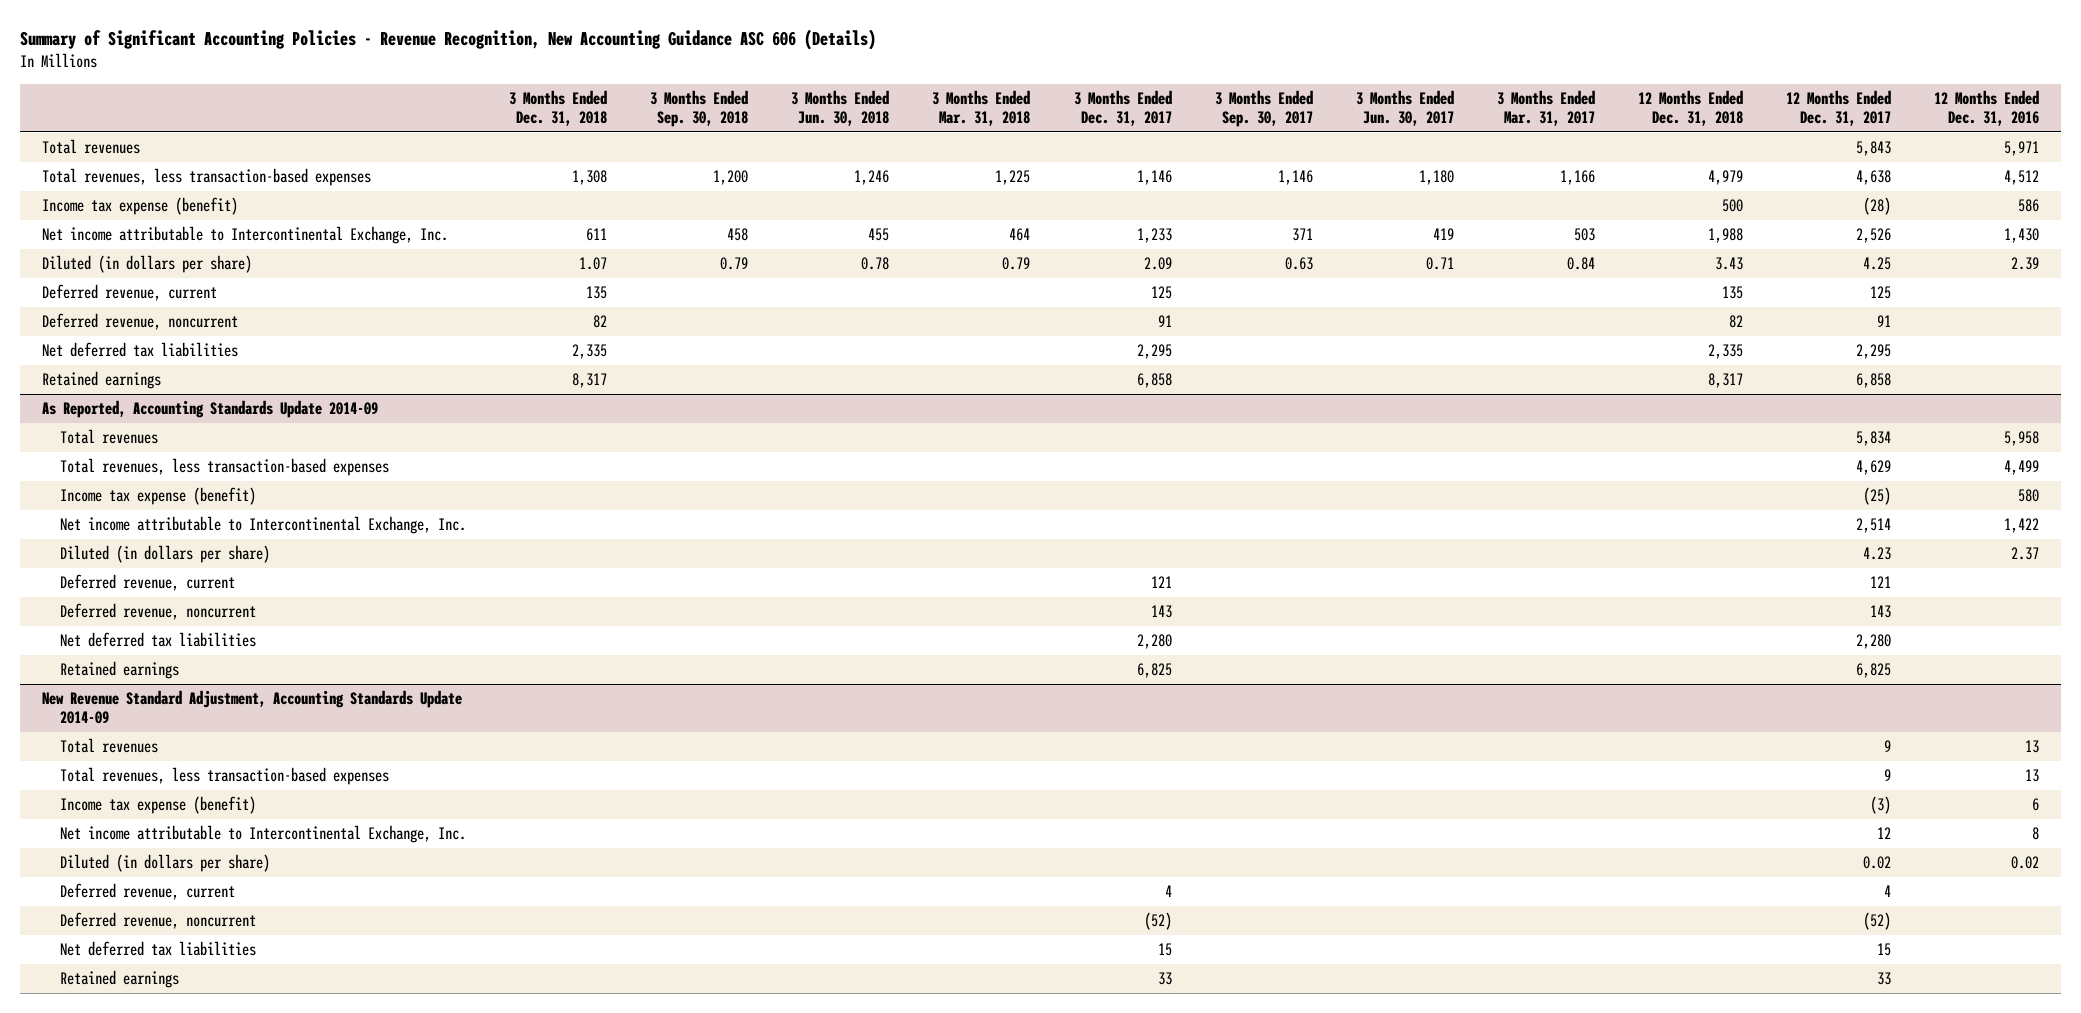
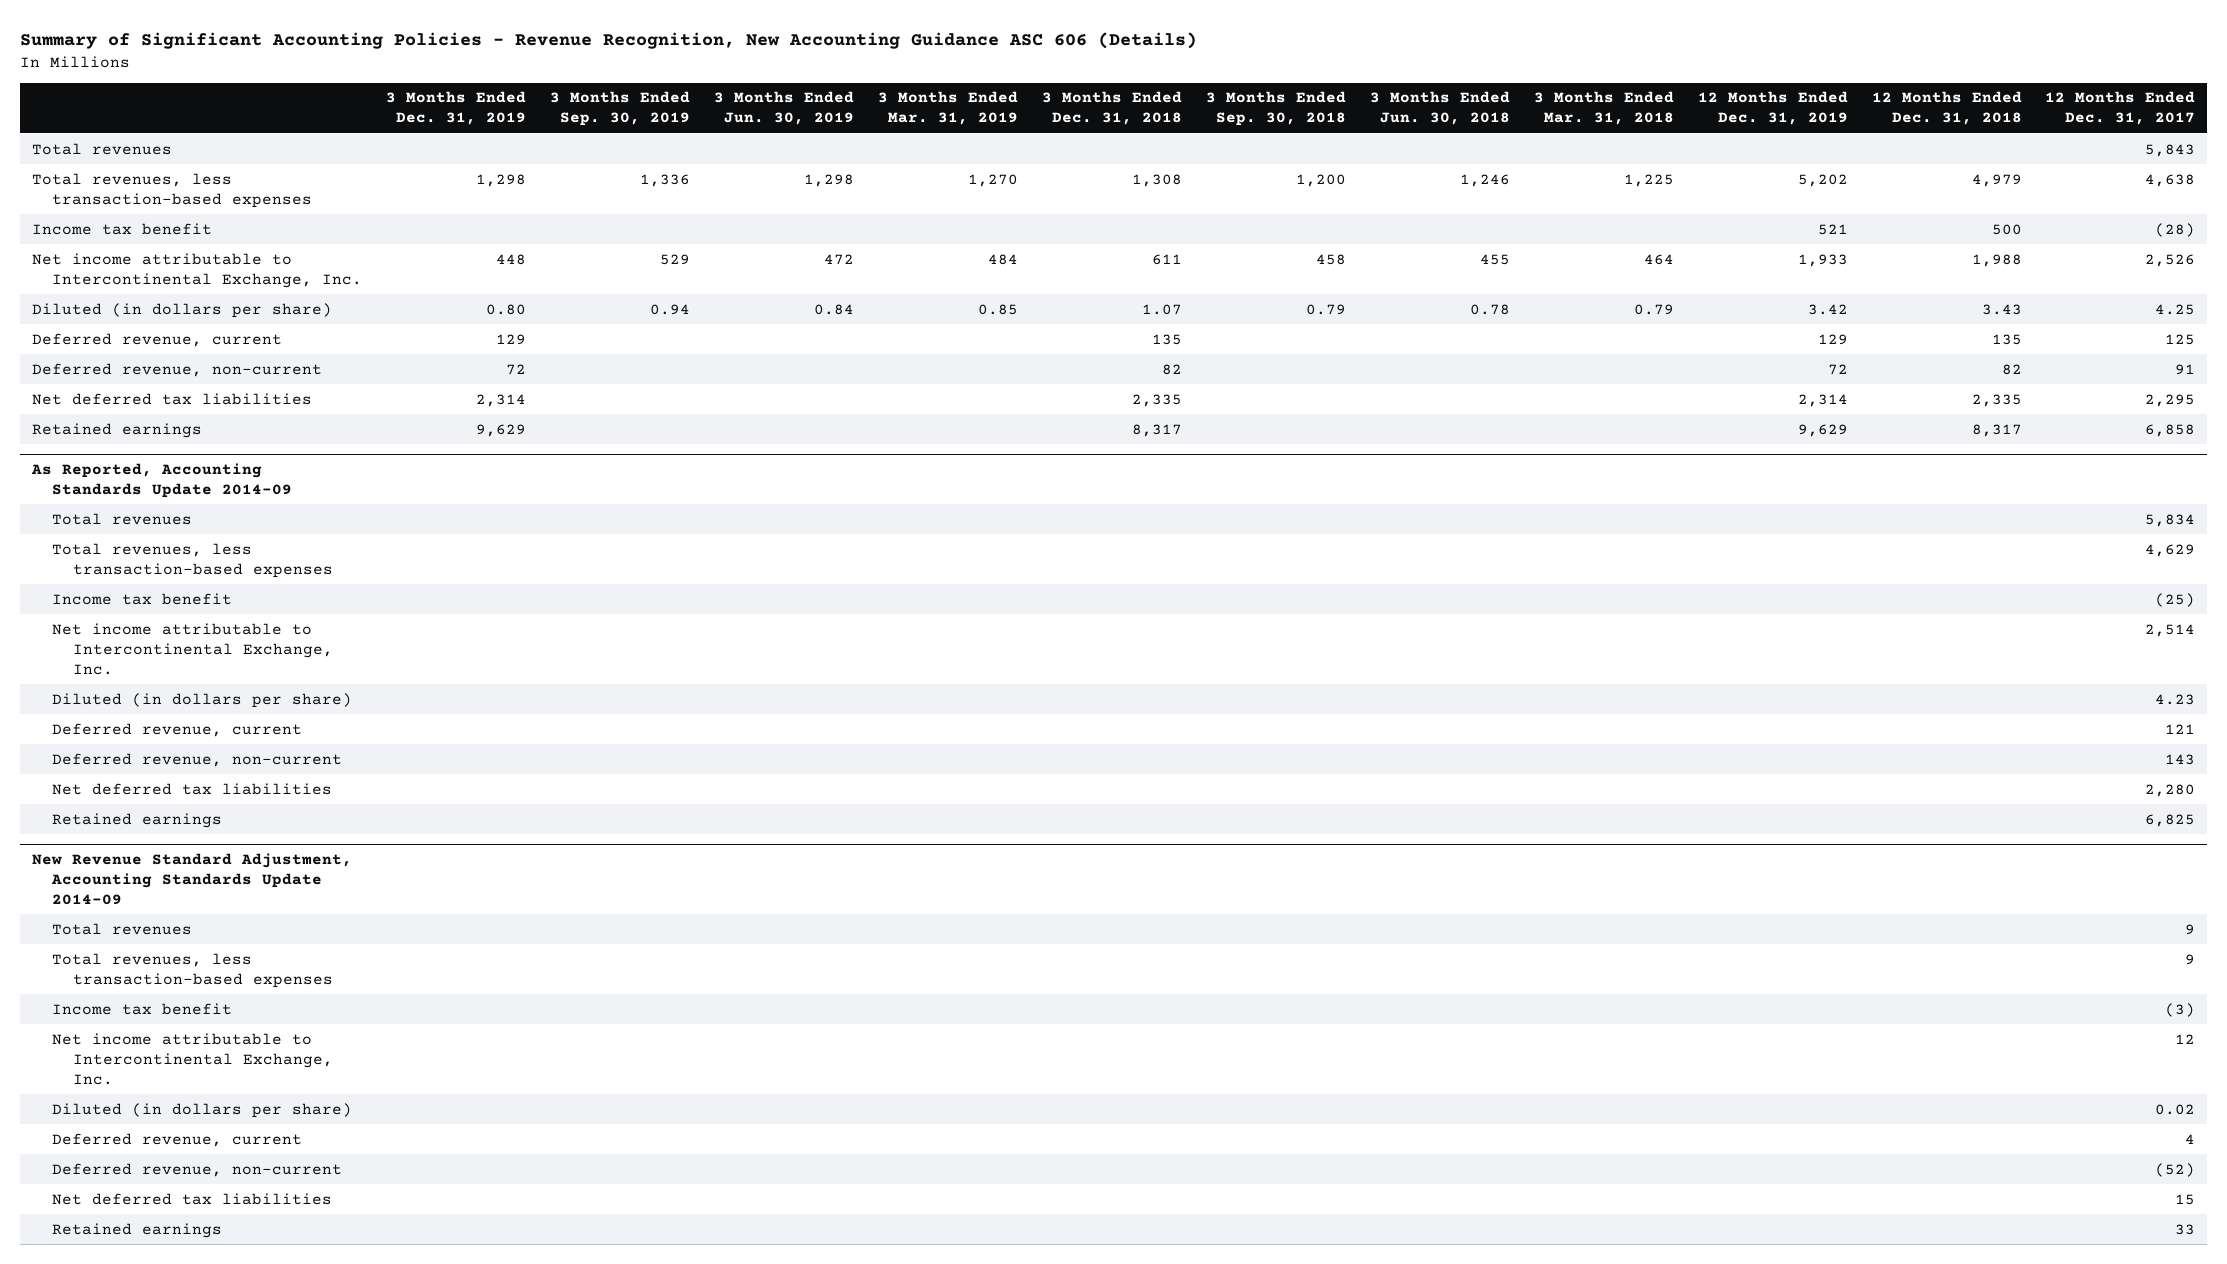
- | 3 Months Ended Dec. 31, 2018 | 3 Months Ended Sep. 30, 2018 | 3 Months Ended Jun. 30, 2018 | 3 Months Ended Mar. 31, 2018 | 3 Months Ended Dec. 31, 2017 | 3 Months Ended Sep. 30, 2017 | 3 Months Ended Jun. 30, 2017 | 3 Months Ended Mar. 31, 2017 | 12 Months Ended Dec. 31, 2018 | 12 Months Ended Dec. 31, 2017 | 12 Months Ended Dec. 31, 2016
+ | 3 Months Ended Dec. 31, 2019 | 3 Months Ended Sep. 30, 2019 | 3 Months Ended Jun. 30, 2019 | 3 Months Ended Mar. 31, 2019 | 3 Months Ended Dec. 31, 2018 | 3 Months Ended Sep. 30, 2018 | 3 Months Ended Jun. 30, 2018 | 3 Months Ended Mar. 31, 2018 | 12 Months Ended Dec. 31, 2019 | 12 Months Ended Dec. 31, 2018 | 12 Months Ended Dec. 31, 2017
- Income tax expense (benefit) | | | | | | | | | 500 | (28) | 586
+ Income tax benefit | | | | | | | | | 521 | 500 | (28)
- Deferred revenue, noncurrent | 82 | | | | 91 | | | | 82 | 91 |
+ Deferred revenue, non-current | 72 | | | | 82 | | | | 72 | 82 | 91
@ As Reported, Accounting Standards Update 2014-09
- Income tax expense (benefit) | | | | | | | | | | (25) | 580
+ Income tax benefit | | | | | | | | | | | (25)
- Deferred revenue, noncurrent | | | | | 143 | | | | | 143 |
+ Deferred revenue, non-current | | | | | | | | | | | 143
@ New Revenue Standard Adjustment, Accounting Standards Update 2014-09
- Income tax expense (benefit) | | | | | | | | | | (3) | 6
+ Income tax benefit | | | | | | | | | | | (3)
- Deferred revenue, noncurrent | | | | | (52) | | | | | (52) |
+ Deferred revenue, non-current | | | | | | | | | | | (52)

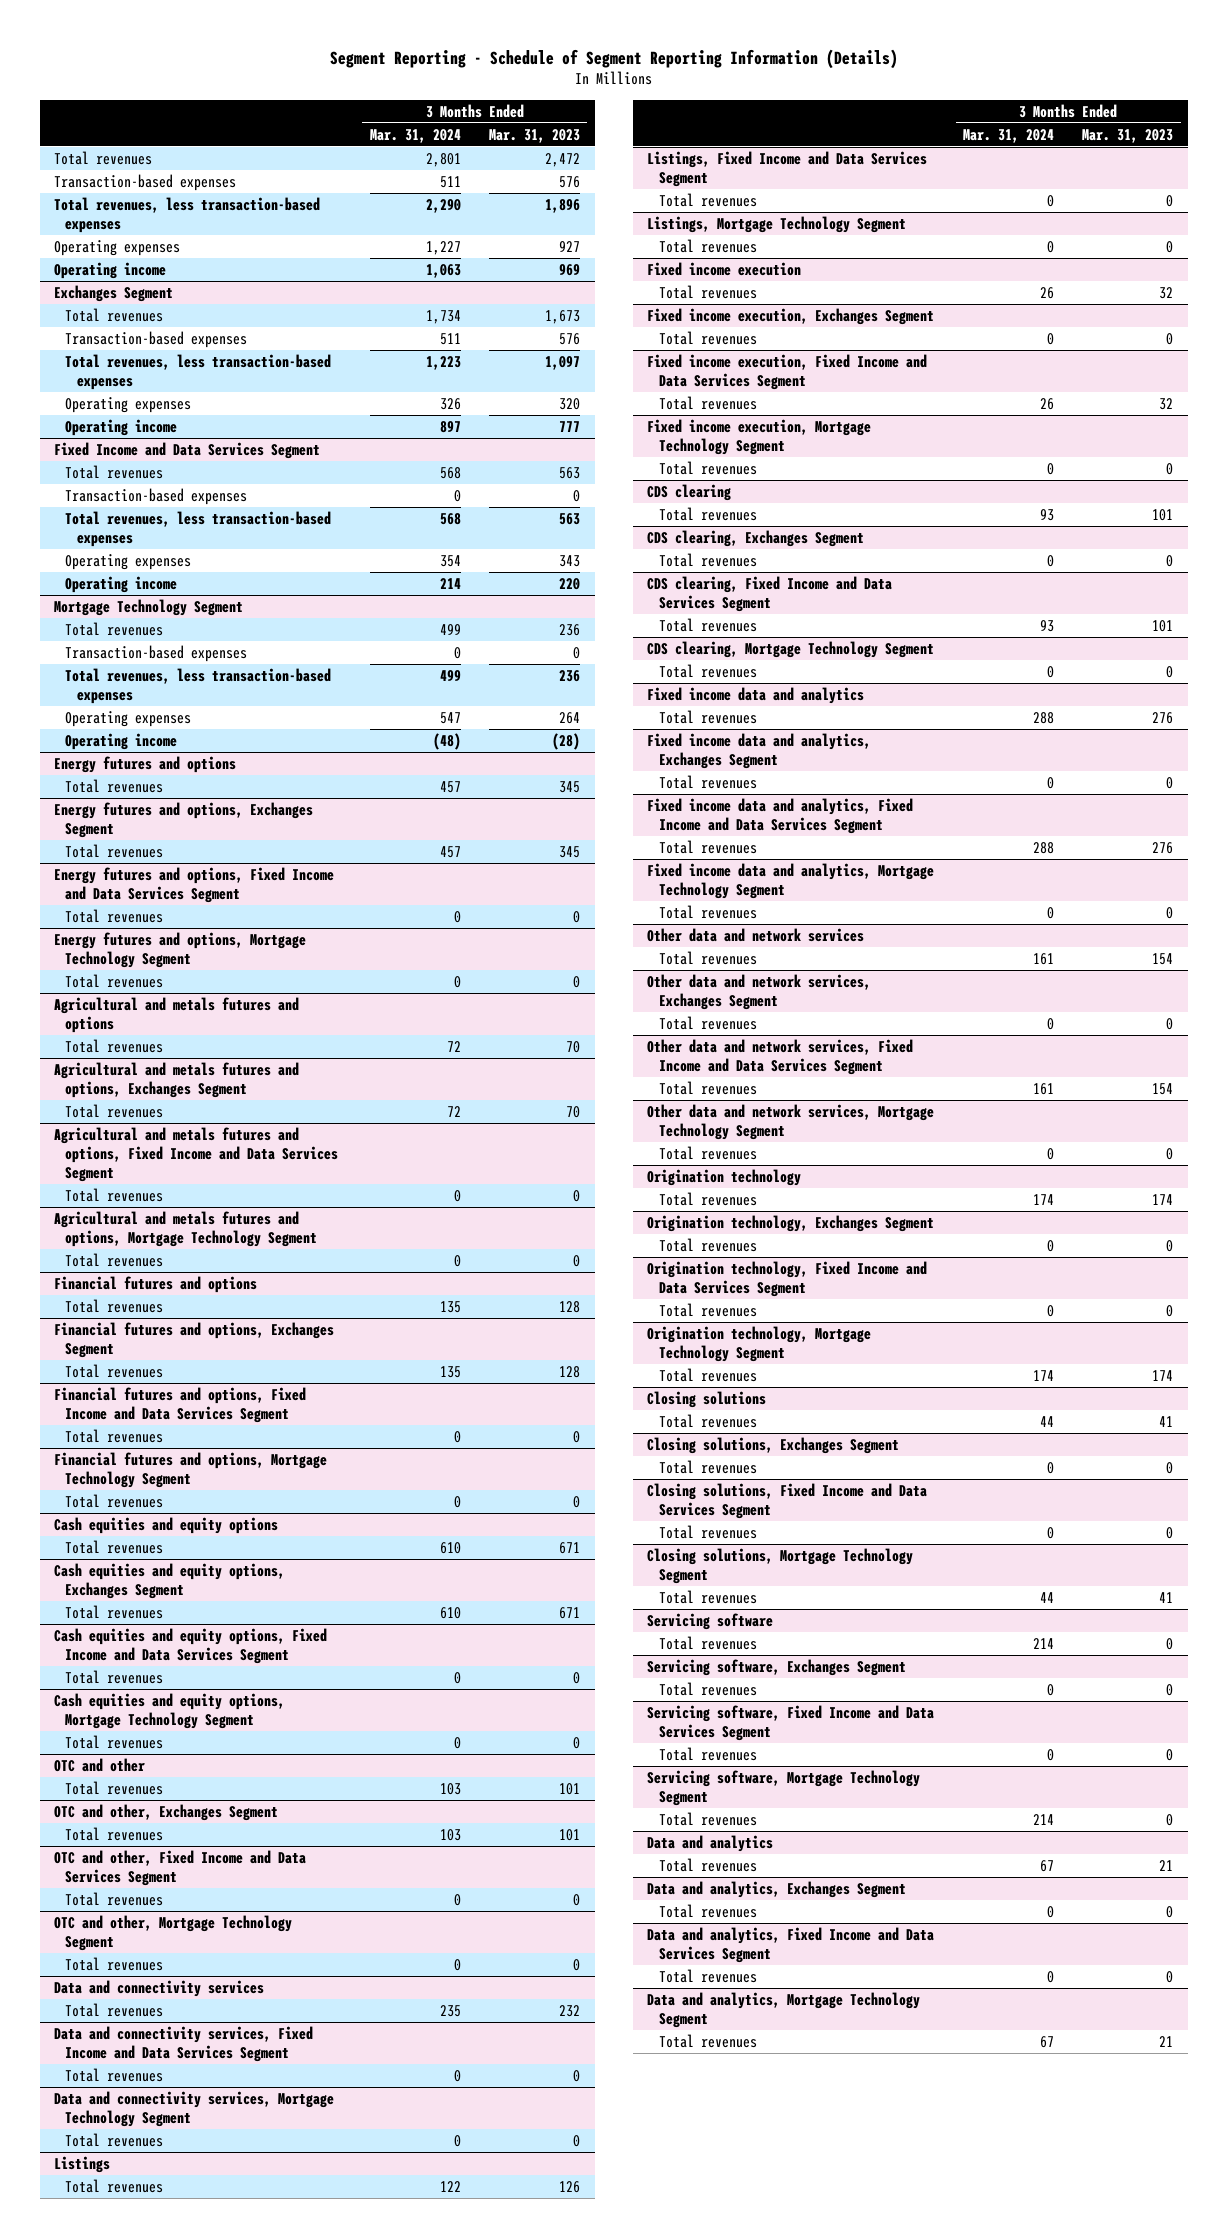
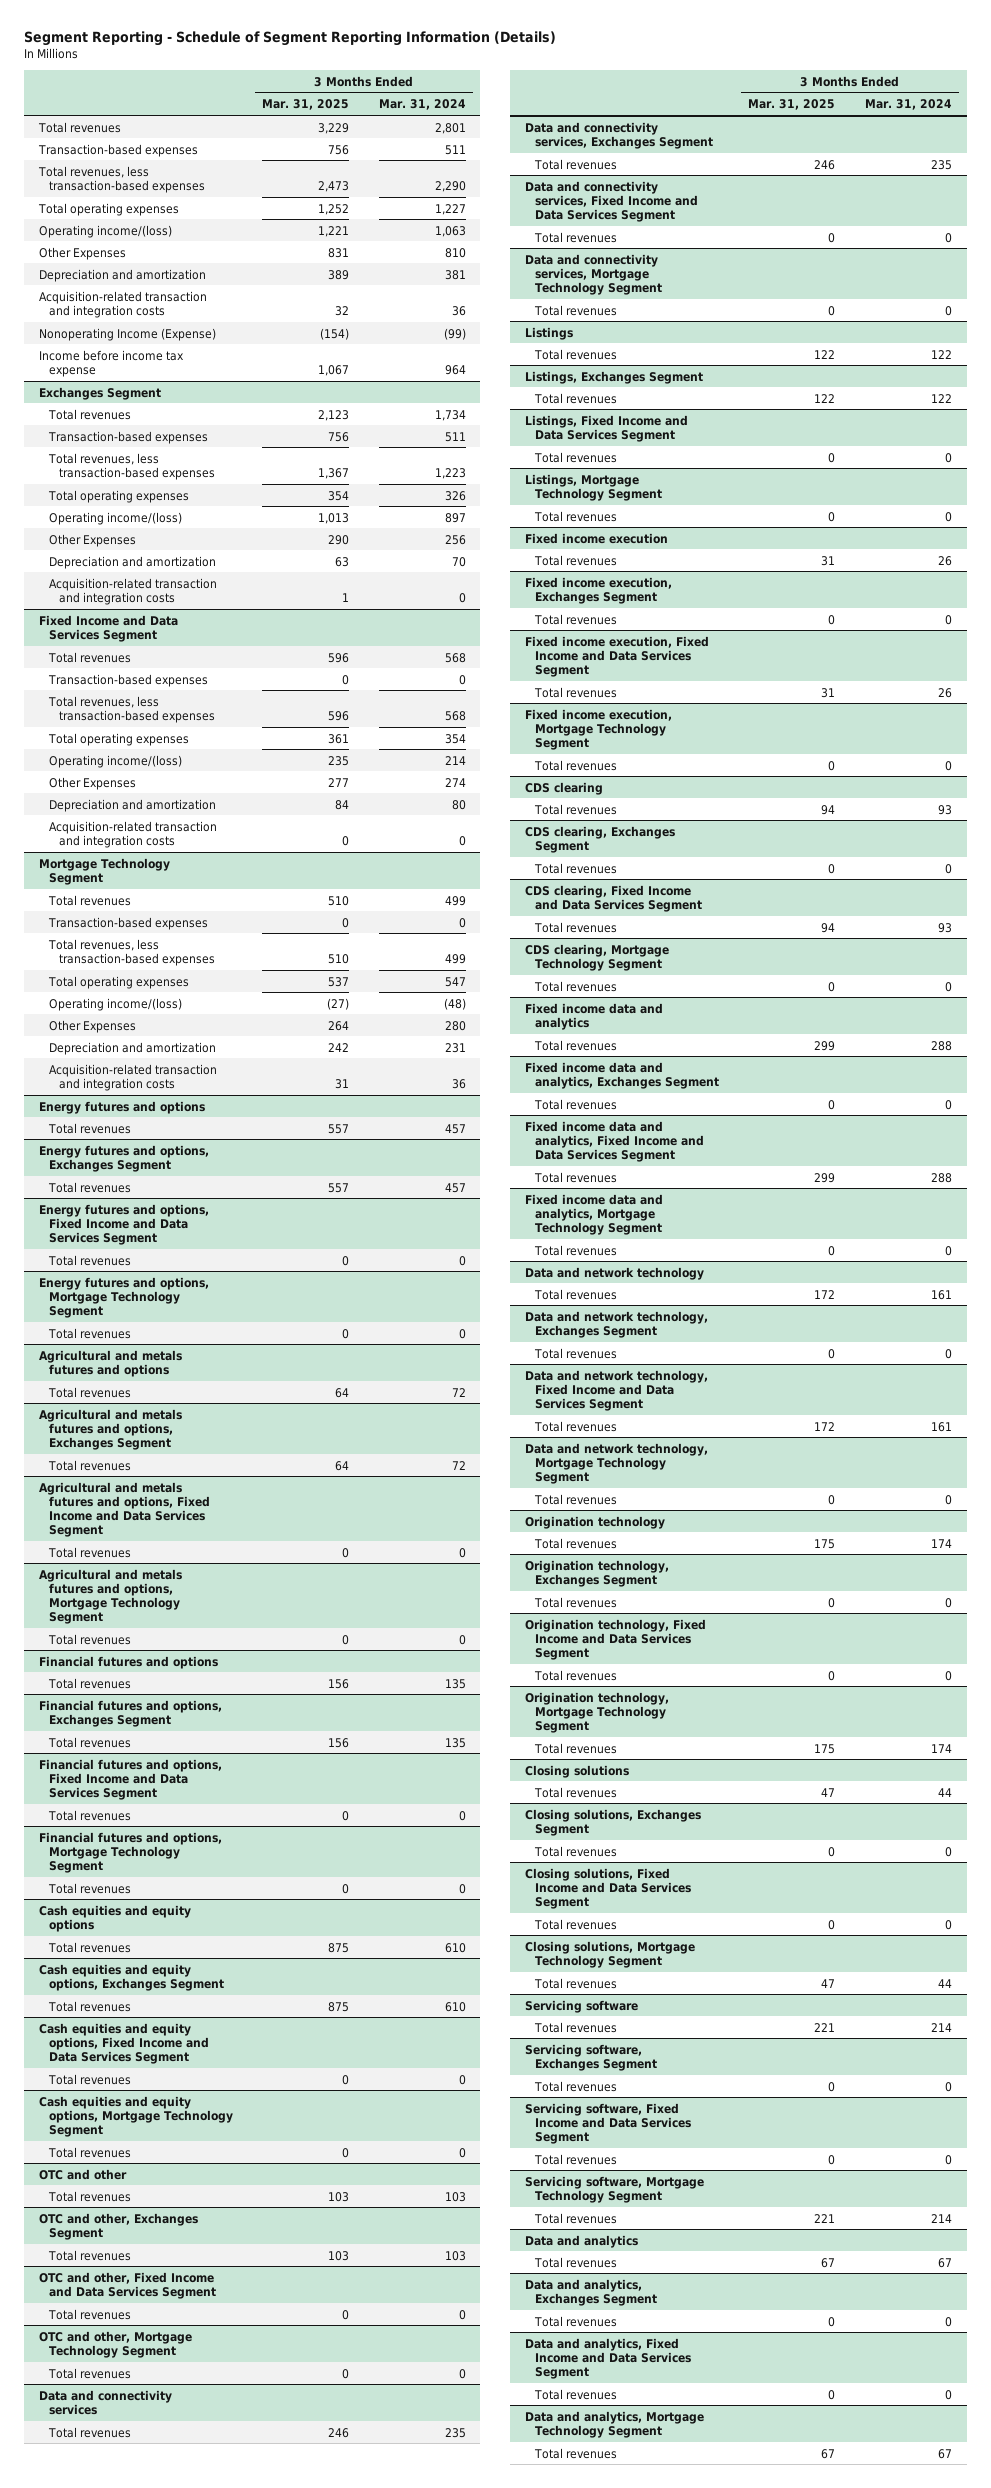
- | 3 Months Ended Mar. 31, 2024 | 3 Months Ended Mar. 31, 2023
+ | 3 Months Ended Mar. 31, 2025 | 3 Months Ended Mar. 31, 2024
- Operating expenses | 1,227 | 927
- Operating income | 1,063 | 969
+ Total operating expenses | 1,252 | 1,227
+ Operating income/(loss) | 1,221 | 1,063
+ Other Expenses | 831 | 810
+ Depreciation and amortization | 389 | 381
+ Acquisition-related transaction and integration costs | 32 | 36
+ Nonoperating Income (Expense) | (154) | (99)
+ Income before income tax expense | 1,067 | 964
@ Exchanges Segment
- Operating expenses | 326 | 320
- Operating income | 897 | 777
+ Total operating expenses | 354 | 326
+ Operating income/(loss) | 1,013 | 897
+ Other Expenses | 290 | 256
+ Depreciation and amortization | 63 | 70
+ Acquisition-related transaction and integration costs | 1 | 0
@ Fixed Income and Data Services Segment
- Operating expenses | 354 | 343
- Operating income | 214 | 220
+ Total operating expenses | 361 | 354
+ Operating income/(loss) | 235 | 214
+ Other Expenses | 277 | 274
+ Depreciation and amortization | 84 | 80
+ Acquisition-related transaction and integration costs | 0 | 0
@ Mortgage Technology Segment
- Operating expenses | 547 | 264
- Operating income | (48) | (28)
+ Total operating expenses | 537 | 547
+ Operating income/(loss) | (27) | (48)
+ Other Expenses | 264 | 280
+ Depreciation and amortization | 242 | 231
+ Acquisition-related transaction and integration costs | 31 | 36
+ Data and connectivity services, Exchanges Segment
+ Total revenues | 246 | 235
+ Listings, Exchanges Segment
+ Total revenues | 122 | 122
- Other data and network services
+ Data and network technology
- Other data and network services, Exchanges Segment
+ Data and network technology, Exchanges Segment
- Other data and network services, Fixed Income and Data Services Segment
+ Data and network technology, Fixed Income and Data Services Segment
- Other data and network services, Mortgage Technology Segment
+ Data and network technology, Mortgage Technology Segment

